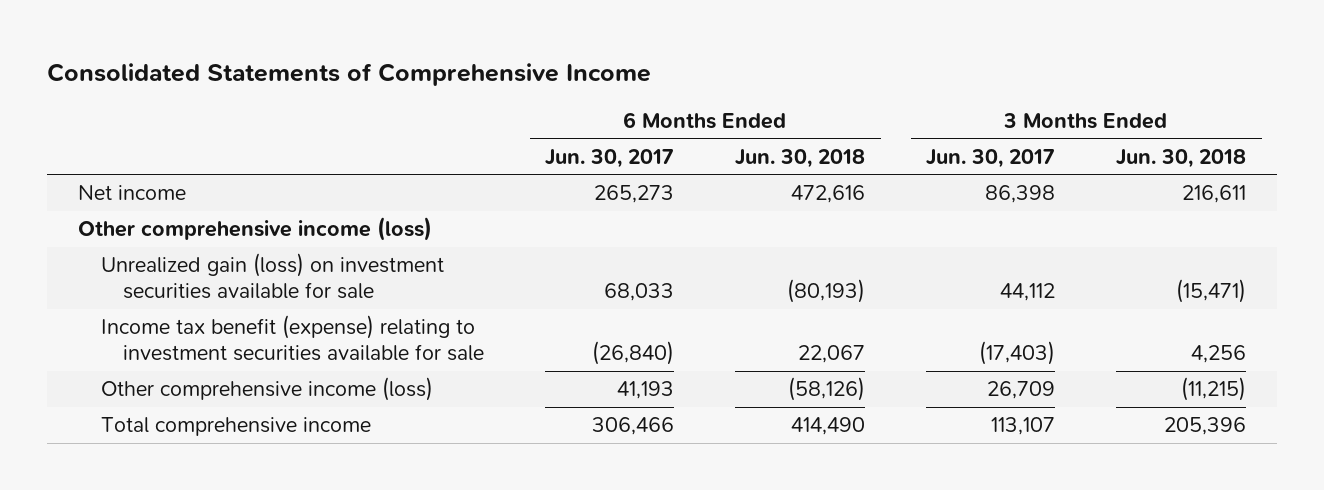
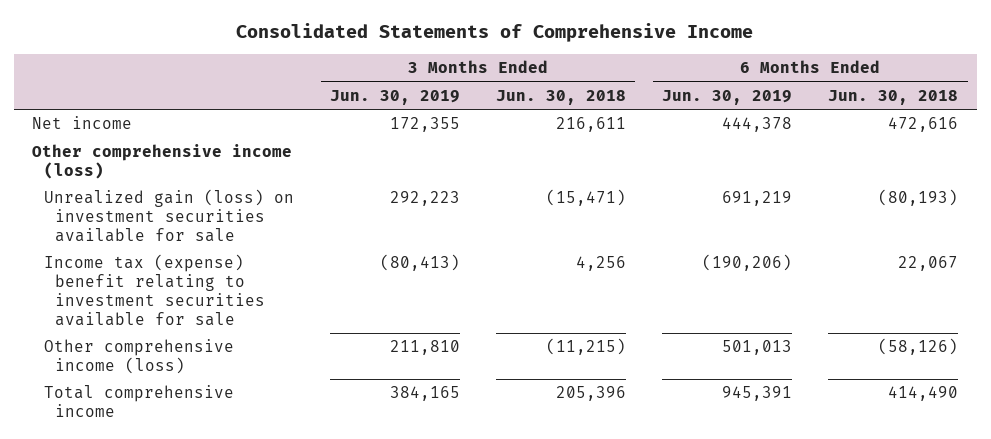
- | 6 Months Ended Jun. 30, 2017 | 6 Months Ended Jun. 30, 2018 | 3 Months Ended Jun. 30, 2017 | 3 Months Ended Jun. 30, 2018
+ | 3 Months Ended Jun. 30, 2019 | 3 Months Ended Jun. 30, 2018 | 6 Months Ended Jun. 30, 2019 | 6 Months Ended Jun. 30, 2018
- Income tax benefit (expense) relating to investment securities available for sale | (26,840) | 22,067 | (17,403) | 4,256
+ Income tax (expense) benefit relating to investment securities available for sale | (80,413) | 4,256 | (190,206) | 22,067

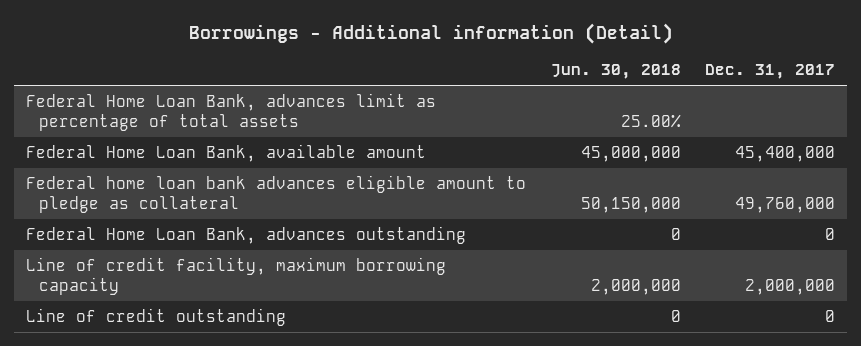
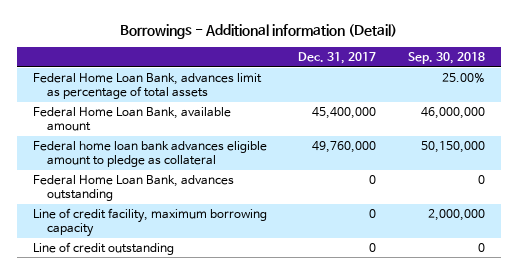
- | Jun. 30, 2018 | Dec. 31, 2017
+ | Dec. 31, 2017 | Sep. 30, 2018
- Line of credit facility, maximum borrowing capacity | 2,000,000 | 2,000,000
+ Line of credit facility, maximum borrowing capacity | 0 | 2,000,000

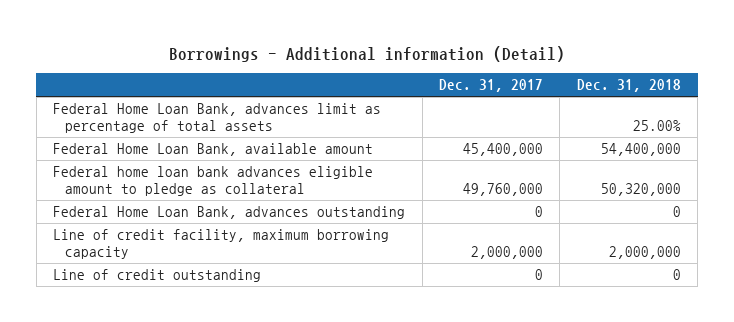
- | Dec. 31, 2017 | Sep. 30, 2018
+ | Dec. 31, 2017 | Dec. 31, 2018
- Line of credit facility, maximum borrowing capacity | 0 | 2,000,000
+ Line of credit facility, maximum borrowing capacity | 2,000,000 | 2,000,000

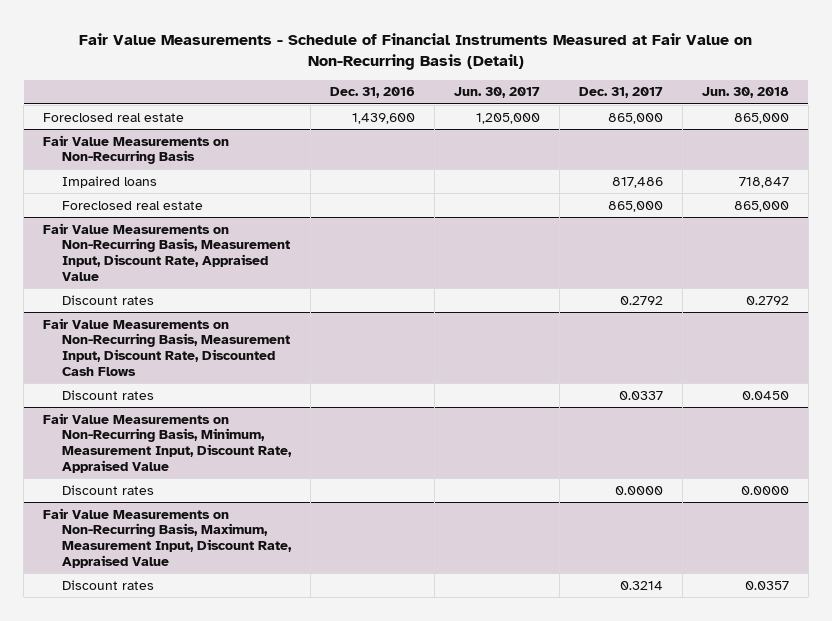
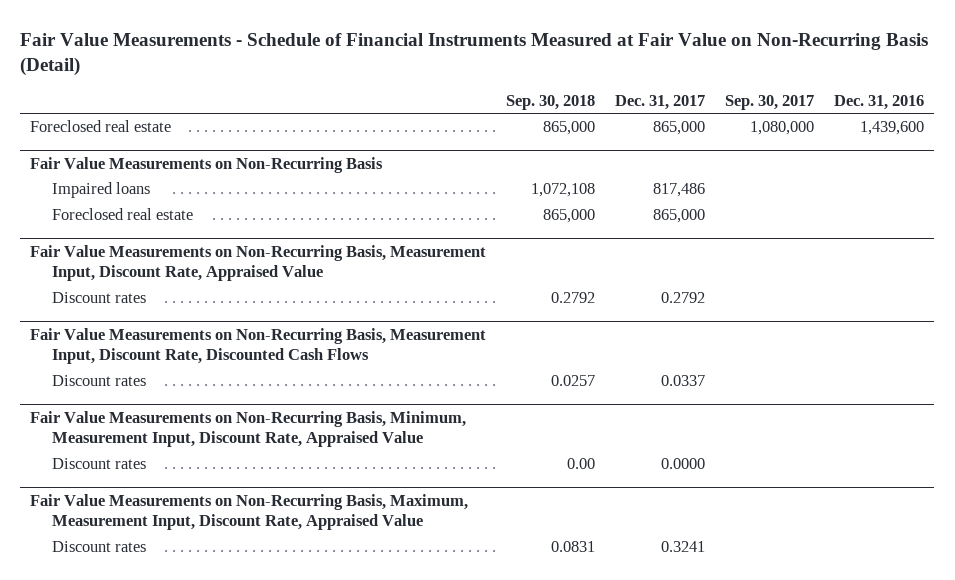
- | Dec. 31, 2016 | Jun. 30, 2017 | Dec. 31, 2017 | Jun. 30, 2018
+ | Sep. 30, 2018 | Dec. 31, 2017 | Sep. 30, 2017 | Dec. 31, 2016
@ Fair Value Measurements on Non-Recurring Basis, Maximum, Measurement Input, Discount Rate, Appraised Value
- Discount rates | | | 0.3214 | 0.0357
+ Discount rates | 0.0831 | 0.3241 | |

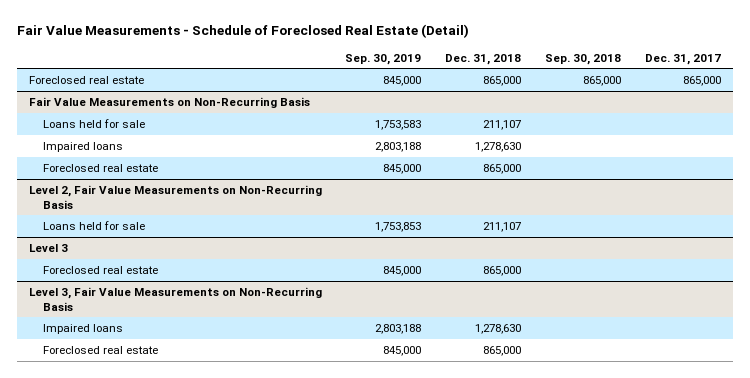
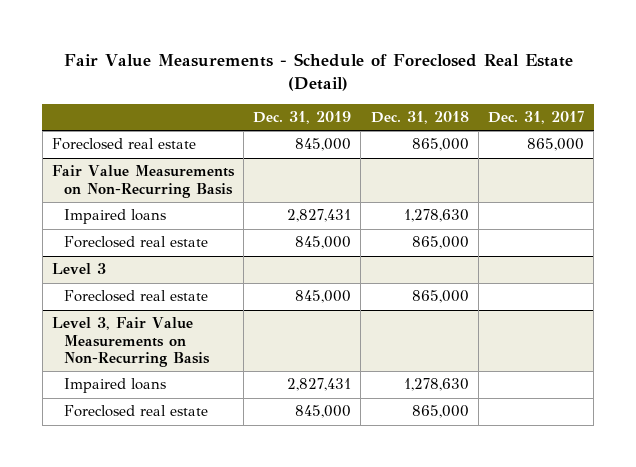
- | Sep. 30, 2019 | Dec. 31, 2018 | Sep. 30, 2018 | Dec. 31, 2017
+ | Dec. 31, 2019 | Dec. 31, 2018 | Dec. 31, 2017
@ Fair Value Measurements on Non-Recurring Basis
- Loans held for sale | 1,753,583 | 211,107 | |
- Level 2, Fair Value Measurements on Non-Recurring Basis
- Loans held for sale | 1,753,853 | 211,107 | |

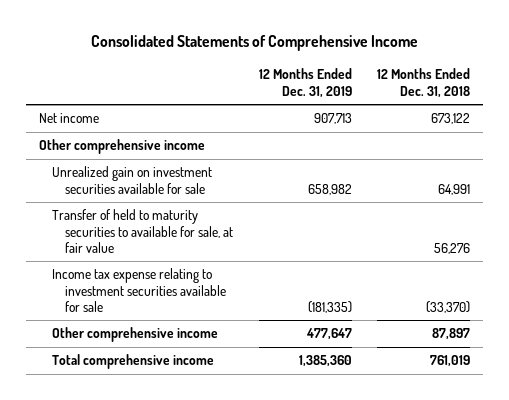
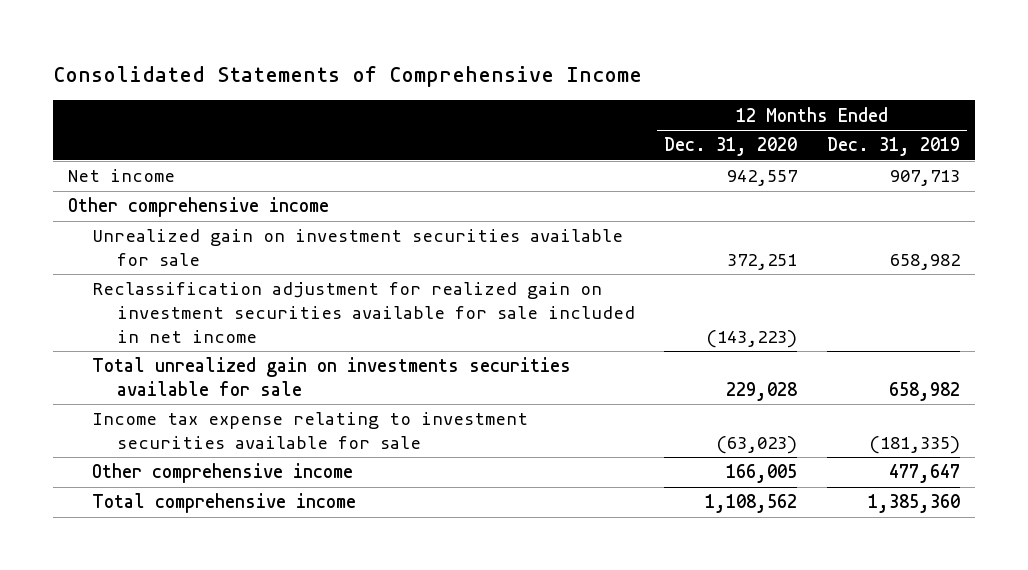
- | 12 Months Ended Dec. 31, 2019 | 12 Months Ended Dec. 31, 2018
+ | 12 Months Ended Dec. 31, 2020 | 12 Months Ended Dec. 31, 2019
- Transfer of held to maturity securities to available for sale, at fair value | | 56,276
+ Reclassification adjustment for realized gain on investment securities available for sale included in net income | (143,223) |
+ Total unrealized gain on investments securities available for sale | 229,028 | 658,982

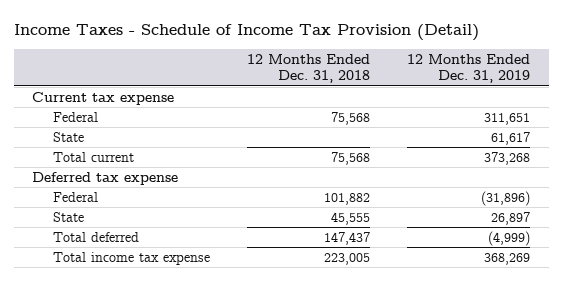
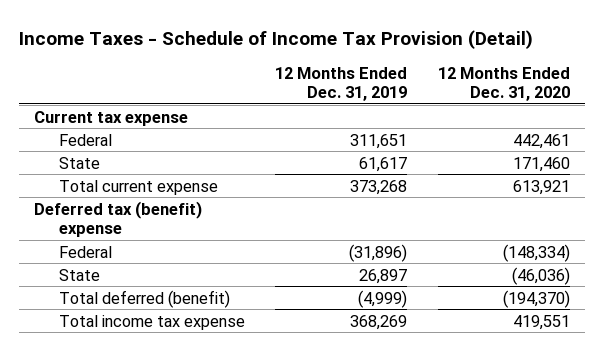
- | 12 Months Ended Dec. 31, 2018 | 12 Months Ended Dec. 31, 2019
+ | 12 Months Ended Dec. 31, 2019 | 12 Months Ended Dec. 31, 2020
- Total current | 75,568 | 373,268
- Deferred tax expense
+ Total current expense | 373,268 | 613,921
+ Deferred tax (benefit) expense
- Total deferred | 147,437 | (4,999)
+ Total deferred (benefit) | (4,999) | (194,370)

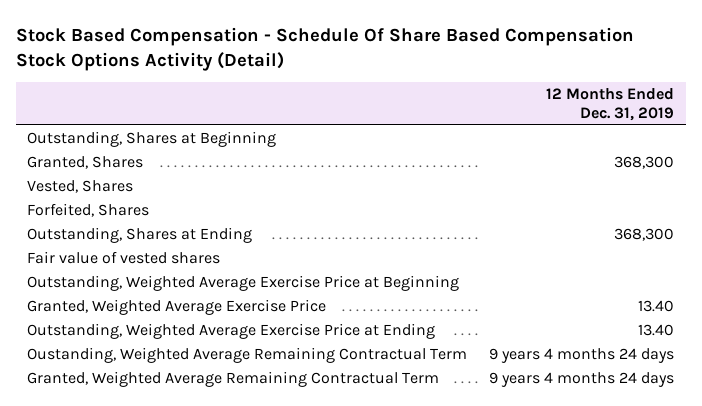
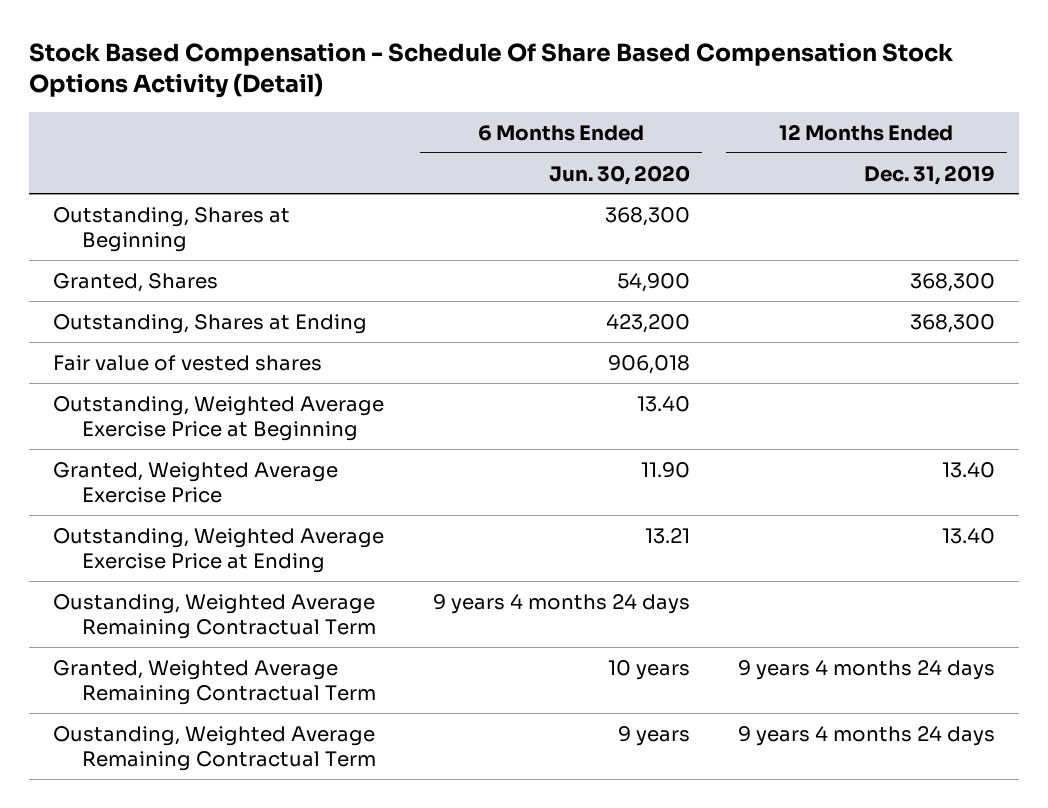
- | 12 Months Ended Dec. 31, 2019
+ | 6 Months Ended Jun. 30, 2020 | 12 Months Ended Dec. 31, 2019
- Vested, Shares
- Forfeited, Shares
+ Oustanding, Weighted Average Remaining Contractual Term | 9 years 4 months 24 days |
moved down: Oustanding, Weighted Average Remaining Contractual Term | 9 years | 9 years 4 months 24 days

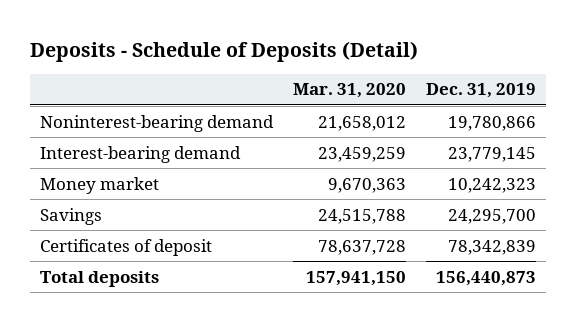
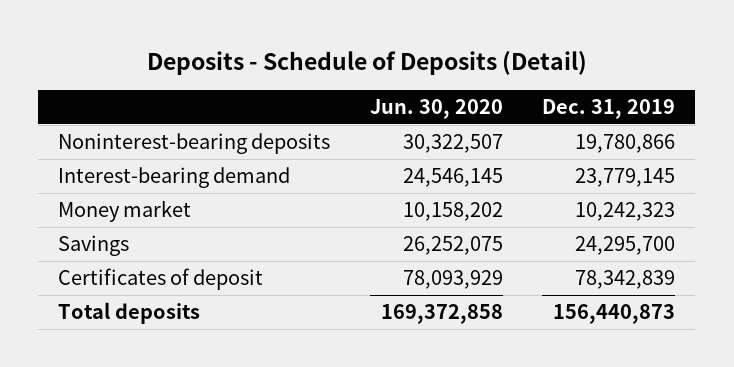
- | Mar. 31, 2020 | Dec. 31, 2019
+ | Jun. 30, 2020 | Dec. 31, 2019
- Noninterest-bearing demand | 21,658,012 | 19,780,866
+ Noninterest-bearing deposits | 30,322,507 | 19,780,866

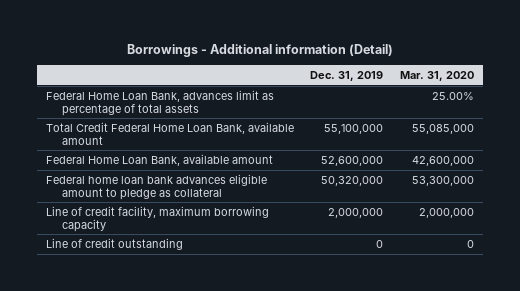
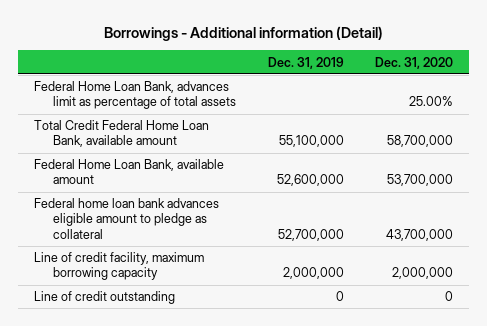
- | Dec. 31, 2019 | Mar. 31, 2020
+ | Dec. 31, 2019 | Dec. 31, 2020
- Federal home loan bank advances eligible amount to pledge as collateral | 50,320,000 | 53,300,000
+ Federal home loan bank advances eligible amount to pledge as collateral | 52,700,000 | 43,700,000

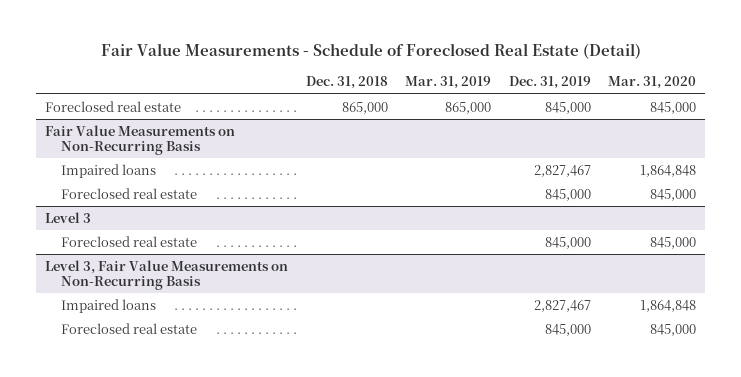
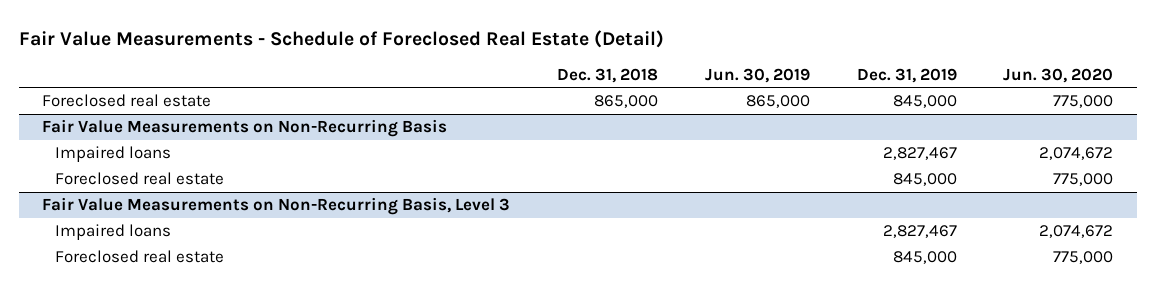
- | Dec. 31, 2018 | Mar. 31, 2019 | Dec. 31, 2019 | Mar. 31, 2020
+ | Dec. 31, 2018 | Jun. 30, 2019 | Dec. 31, 2019 | Jun. 30, 2020
- Level 3
- Foreclosed real estate | | | 845,000 | 845,000
- Level 3, Fair Value Measurements on Non-Recurring Basis
+ Fair Value Measurements on Non-Recurring Basis, Level 3

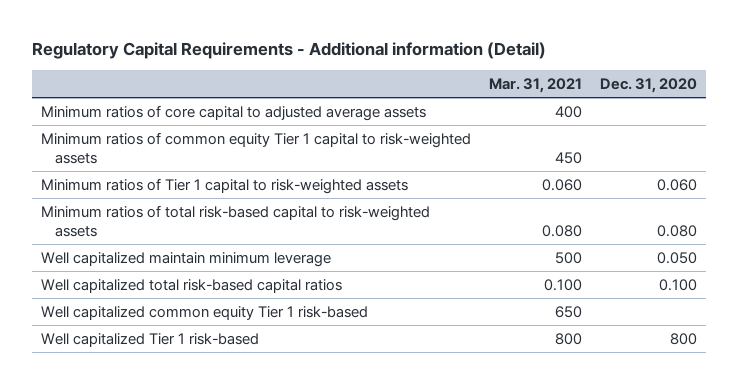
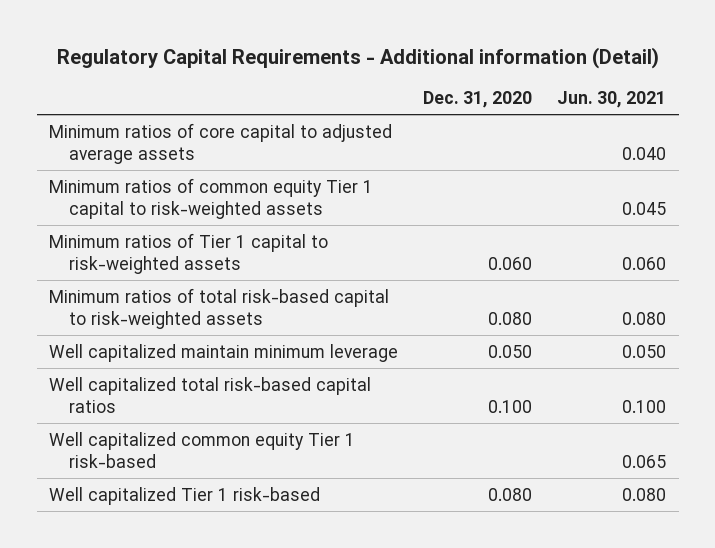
- | Mar. 31, 2021 | Dec. 31, 2020
+ | Dec. 31, 2020 | Jun. 30, 2021
- Well capitalized Tier 1 risk-based | 800 | 800
+ Well capitalized Tier 1 risk-based | 0.080 | 0.080

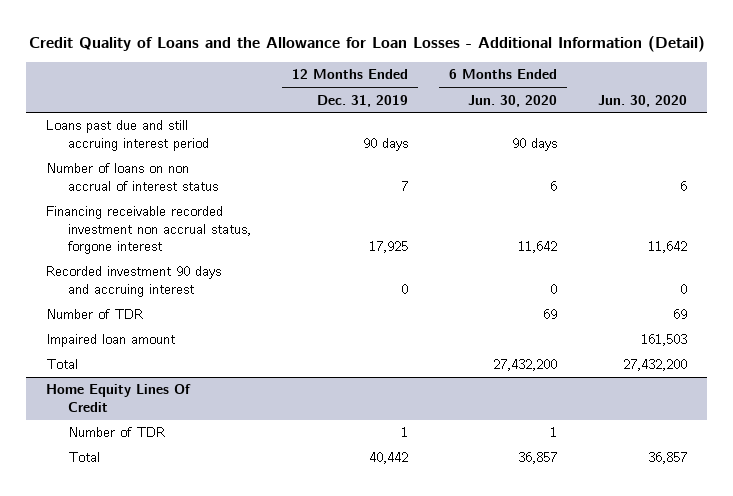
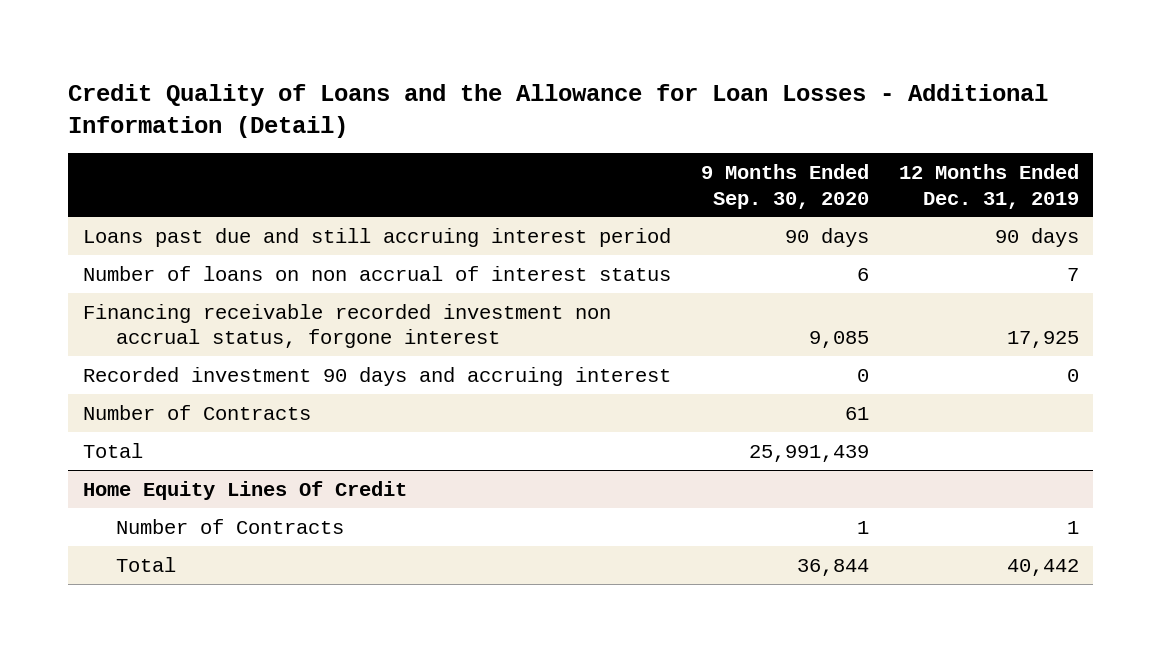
- | 12 Months Ended Dec. 31, 2019 | 6 Months Ended Jun. 30, 2020 | Jun. 30, 2020
+ | 9 Months Ended Sep. 30, 2020 | 12 Months Ended Dec. 31, 2019
- Number of TDR | | 69 | 69
- Impaired loan amount | | | 161,503
+ Number of Contracts | 61 |
@ Home Equity Lines Of Credit
- Number of TDR | 1 | 1 |
+ Number of Contracts | 1 | 1

